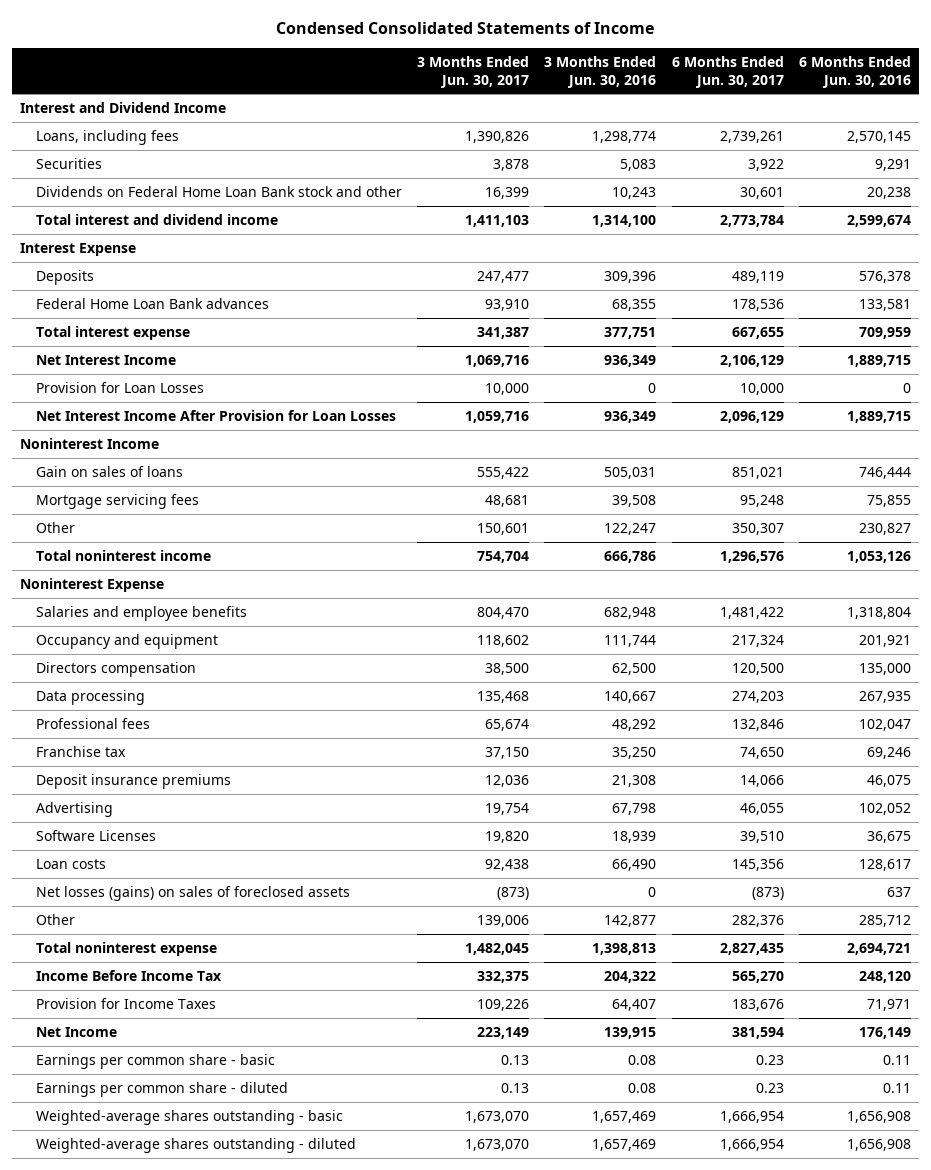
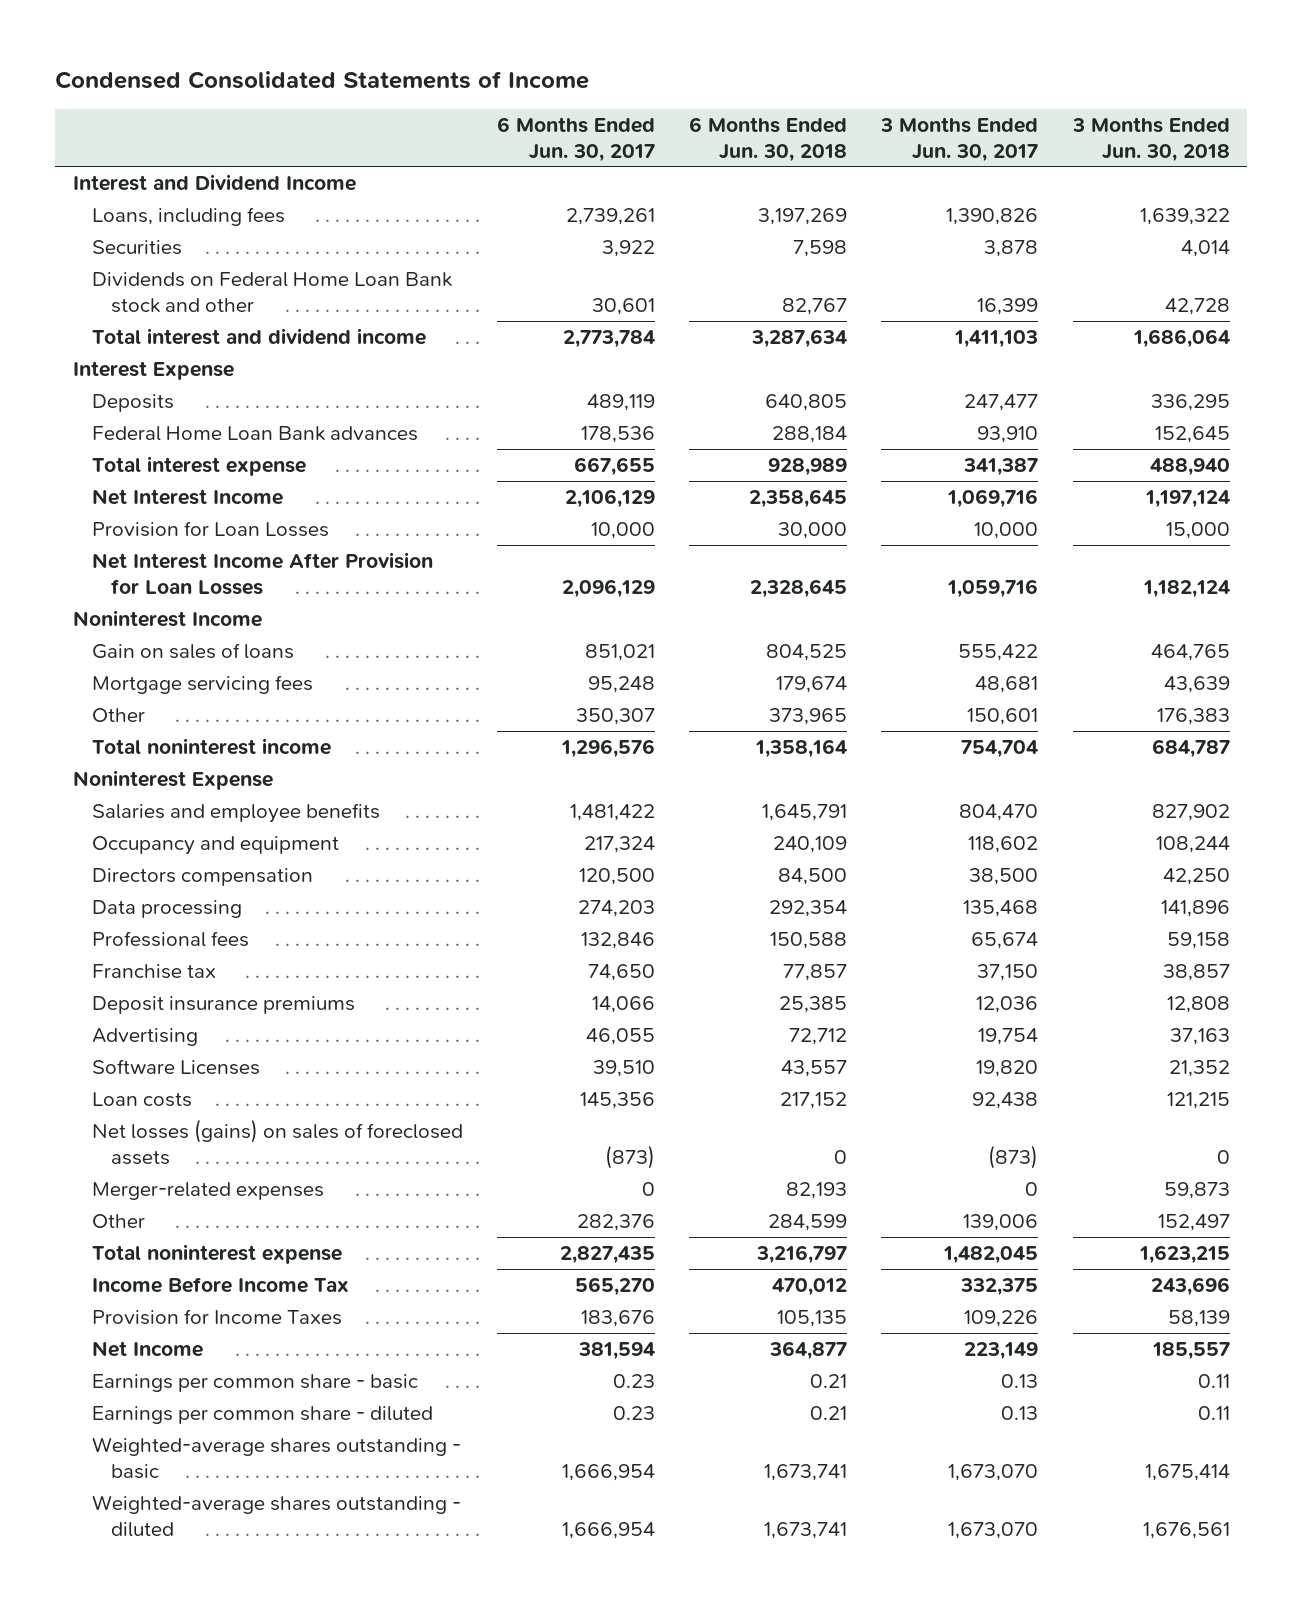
- | 3 Months Ended Jun. 30, 2017 | 3 Months Ended Jun. 30, 2016 | 6 Months Ended Jun. 30, 2017 | 6 Months Ended Jun. 30, 2016
+ | 6 Months Ended Jun. 30, 2017 | 6 Months Ended Jun. 30, 2018 | 3 Months Ended Jun. 30, 2017 | 3 Months Ended Jun. 30, 2018
+ Merger-related expenses | 0 | 82,193 | 0 | 59,873

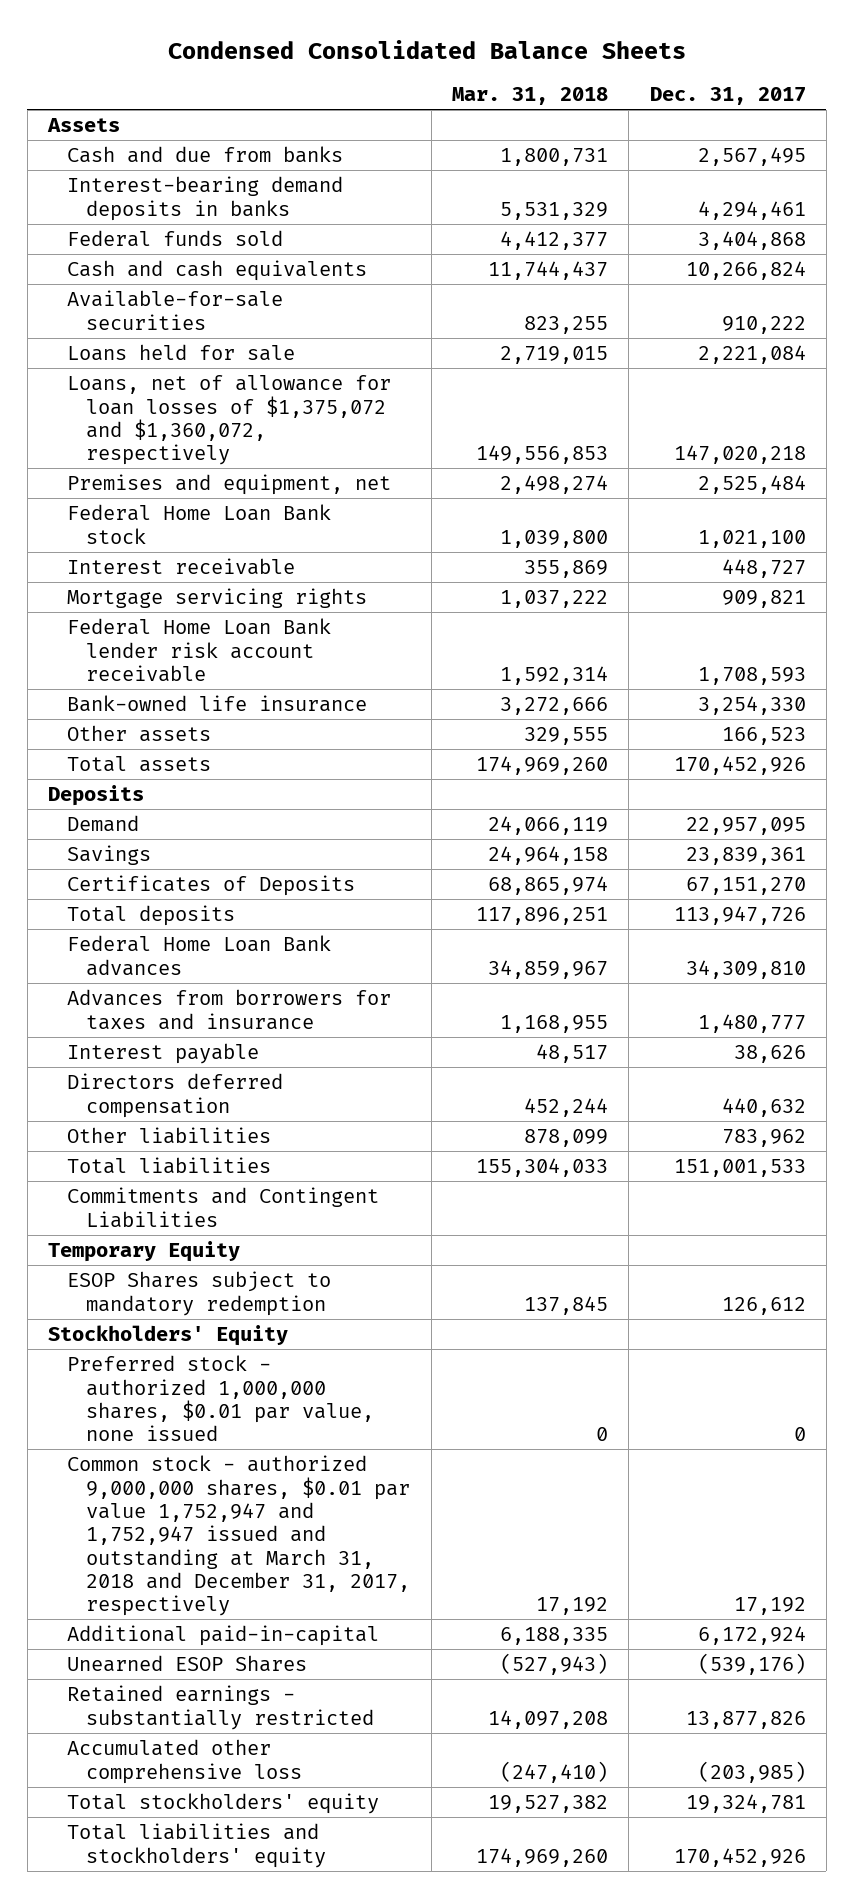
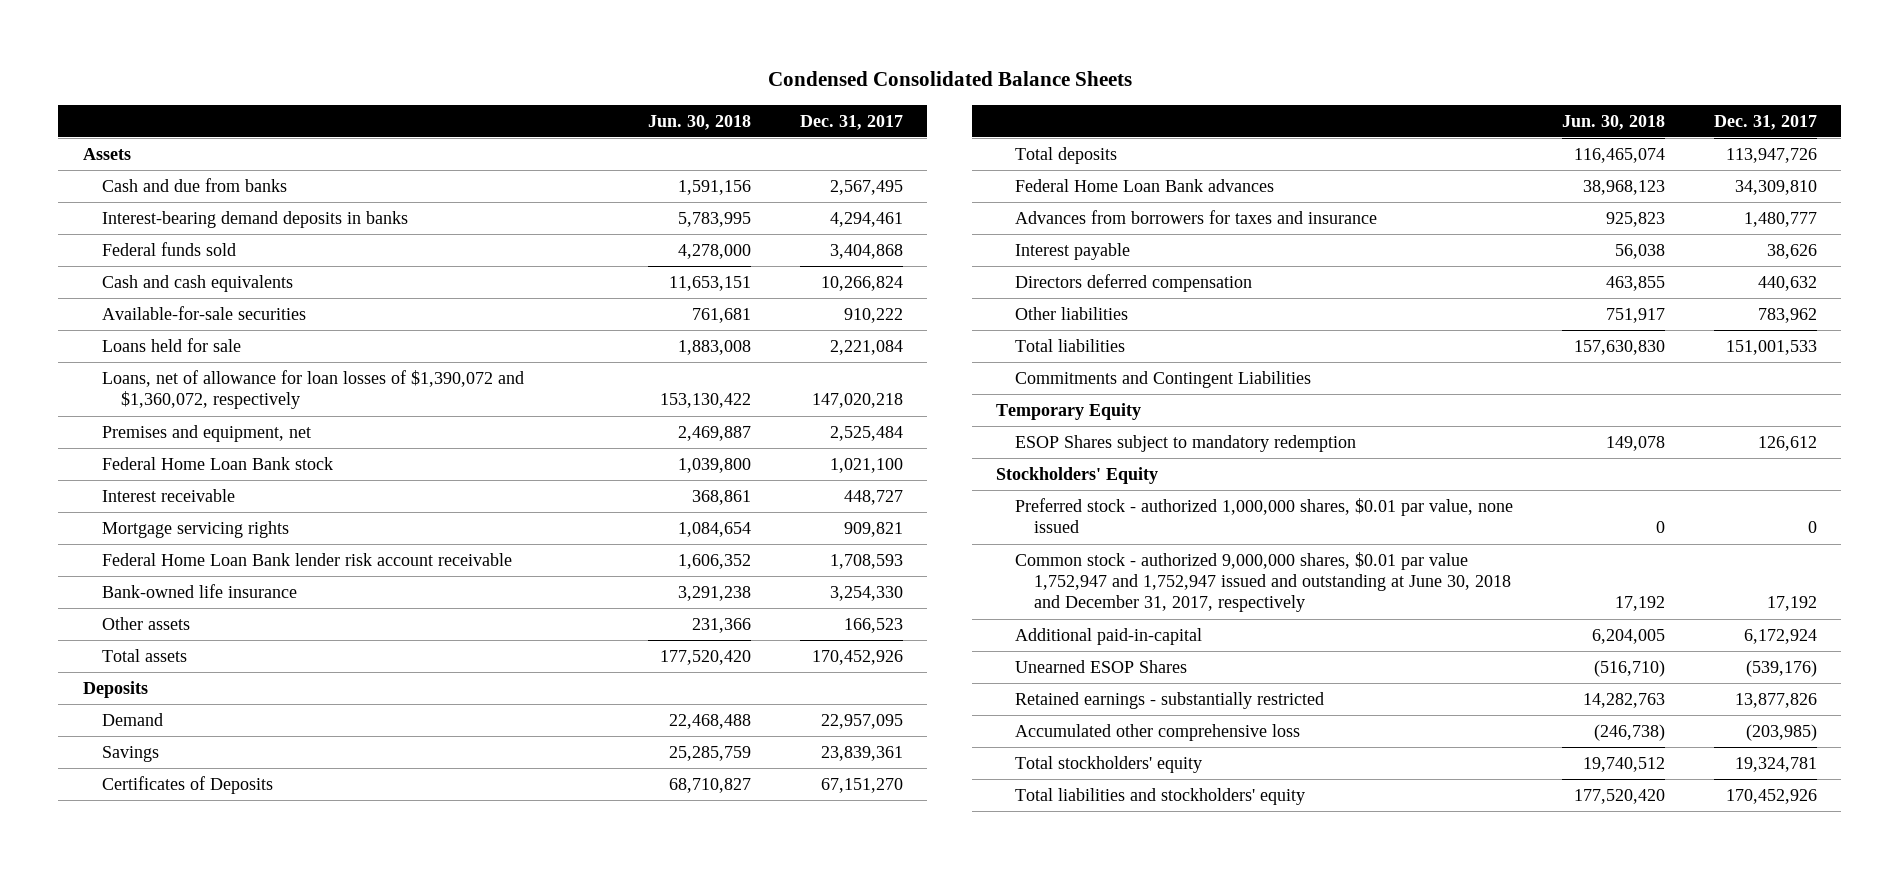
- | Mar. 31, 2018 | Dec. 31, 2017
+ | Jun. 30, 2018 | Dec. 31, 2017
- Loans, net of allowance for loan losses of $1,375,072 and $1,360,072, respectively | 149,556,853 | 147,020,218
+ Loans, net of allowance for loan losses of $1,390,072 and $1,360,072, respectively | 153,130,422 | 147,020,218
- Common stock - authorized 9,000,000 shares, $0.01 par value 1,752,947 and 1,752,947 issued and outstanding at March 31, 2018 and December 31, 2017, respectively | 17,192 | 17,192
+ Common stock - authorized 9,000,000 shares, $0.01 par value 1,752,947 and 1,752,947 issued and outstanding at June 30, 2018 and December 31, 2017, respectively | 17,192 | 17,192

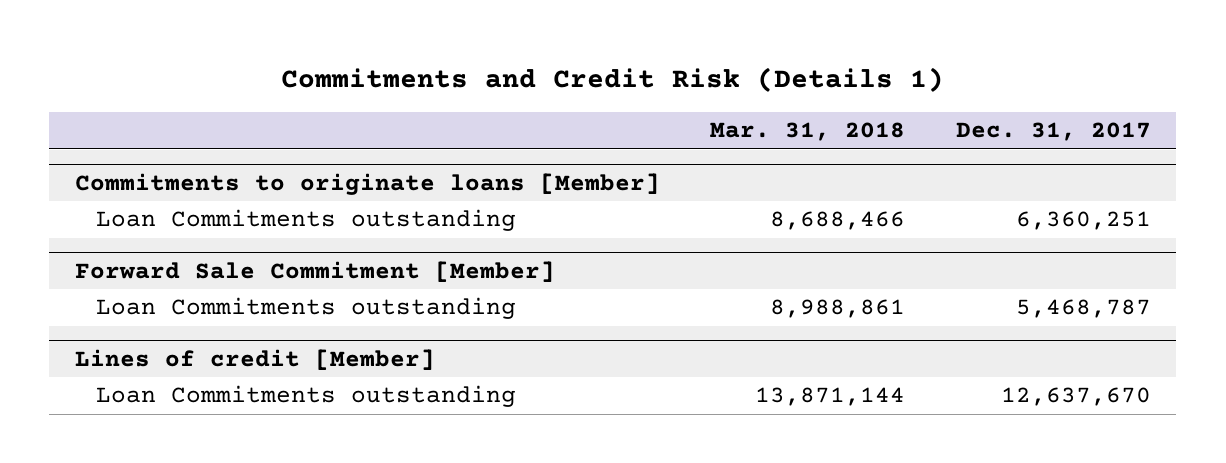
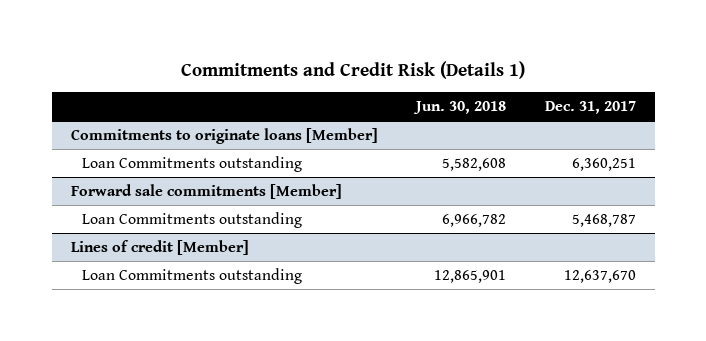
- | Mar. 31, 2018 | Dec. 31, 2017
+ | Jun. 30, 2018 | Dec. 31, 2017
- Forward Sale Commitment [Member]
+ Forward sale commitments [Member]

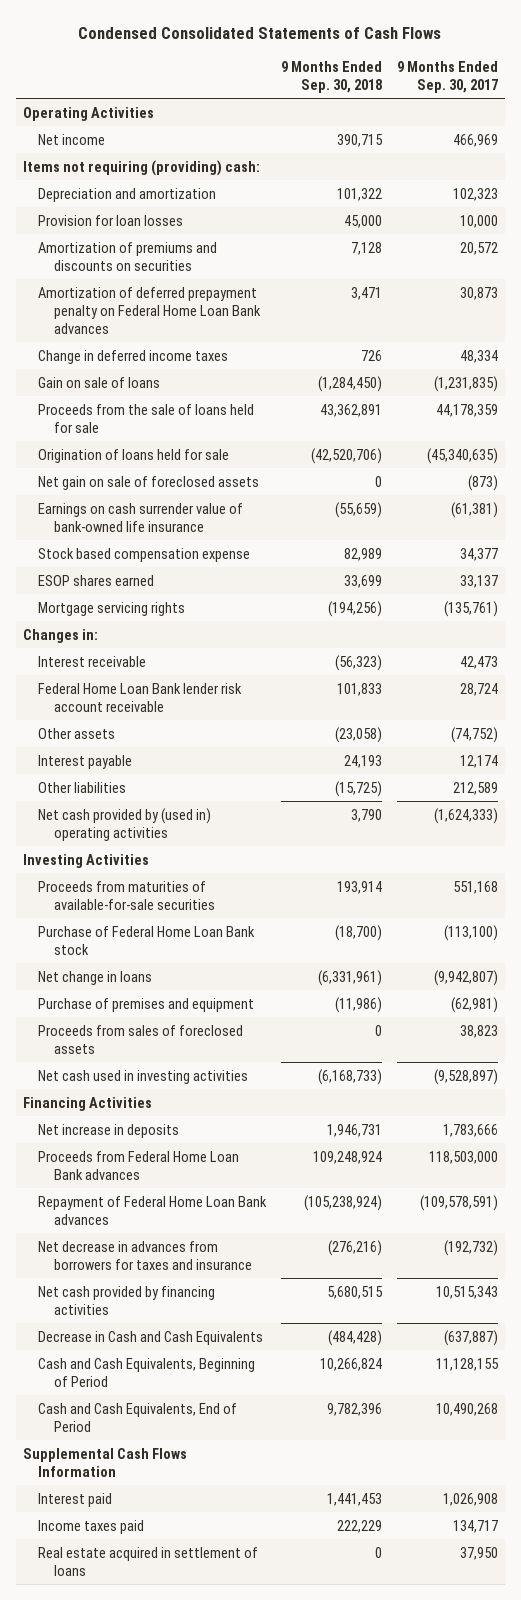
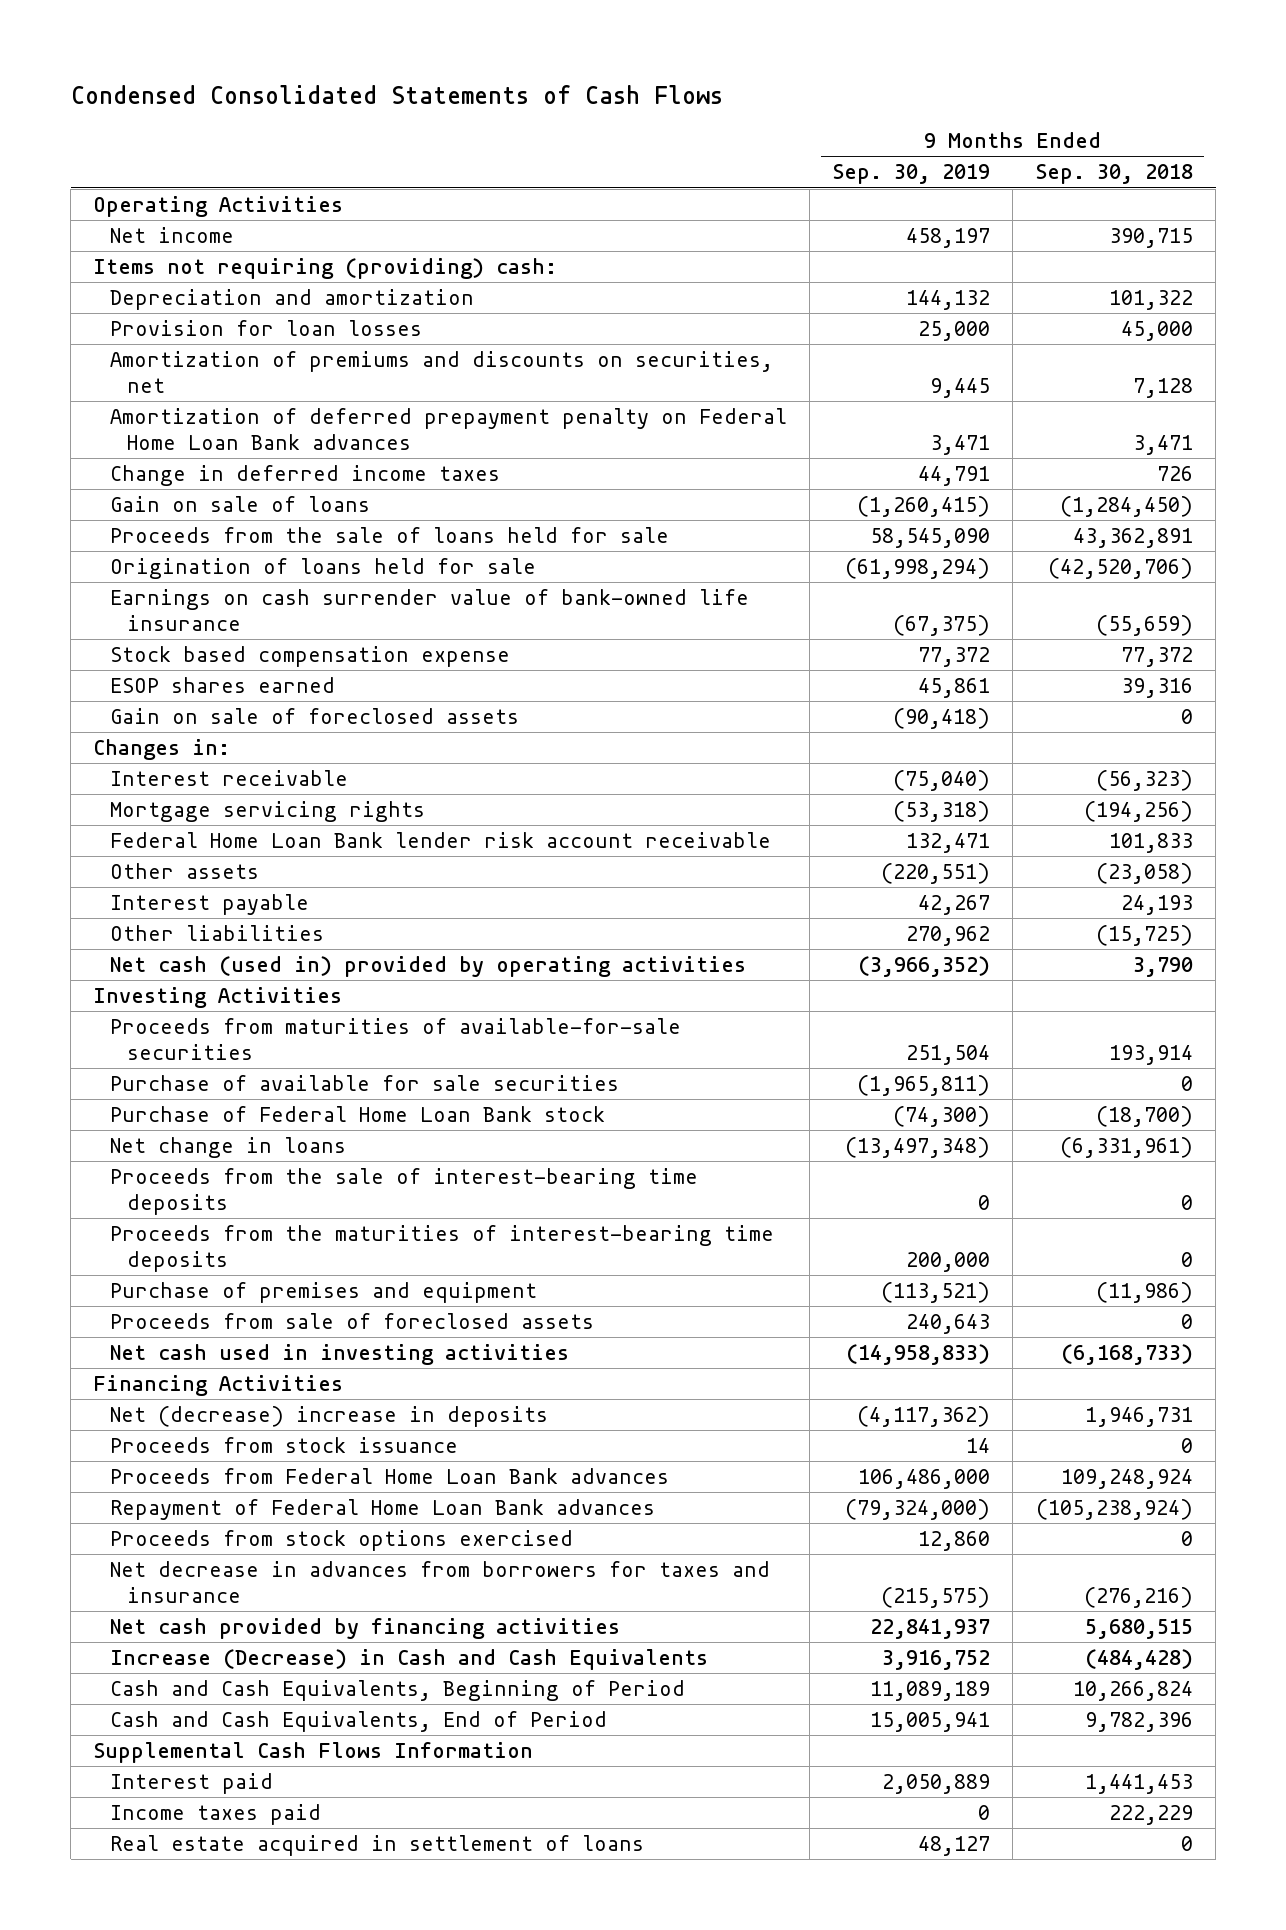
- | 9 Months Ended Sep. 30, 2018 | 9 Months Ended Sep. 30, 2017
+ | 9 Months Ended Sep. 30, 2019 | 9 Months Ended Sep. 30, 2018
- Amortization of premiums and discounts on securities | 7,128 | 20,572
+ Amortization of premiums and discounts on securities, net | 9,445 | 7,128
- Net gain on sale of foreclosed assets | 0 | (873)
- Stock based compensation expense | 82,989 | 34,377
- ESOP shares earned | 33,699 | 33,137
+ Stock based compensation expense | 77,372 | 77,372
+ ESOP shares earned | 45,861 | 39,316
+ Gain on sale of foreclosed assets | (90,418) | 0
moved down: Mortgage servicing rights | (53,318) | (194,256)
- Net cash provided by (used in) operating activities | 3,790 | (1,624,333)
+ Net cash (used in) provided by operating activities | (3,966,352) | 3,790
+ Purchase of available for sale securities | (1,965,811) | 0
+ Proceeds from the sale of interest-bearing time deposits | 0 | 0
+ Proceeds from the maturities of interest-bearing time deposits | 200,000 | 0
- Proceeds from sales of foreclosed assets | 0 | 38,823
+ Proceeds from sale of foreclosed assets | 240,643 | 0
- Net increase in deposits | 1,946,731 | 1,783,666
+ Net (decrease) increase in deposits | (4,117,362) | 1,946,731
+ Proceeds from stock issuance | 14 | 0
+ Proceeds from stock options exercised | 12,860 | 0
- Decrease in Cash and Cash Equivalents | (484,428) | (637,887)
+ Increase (Decrease) in Cash and Cash Equivalents | 3,916,752 | (484,428)

